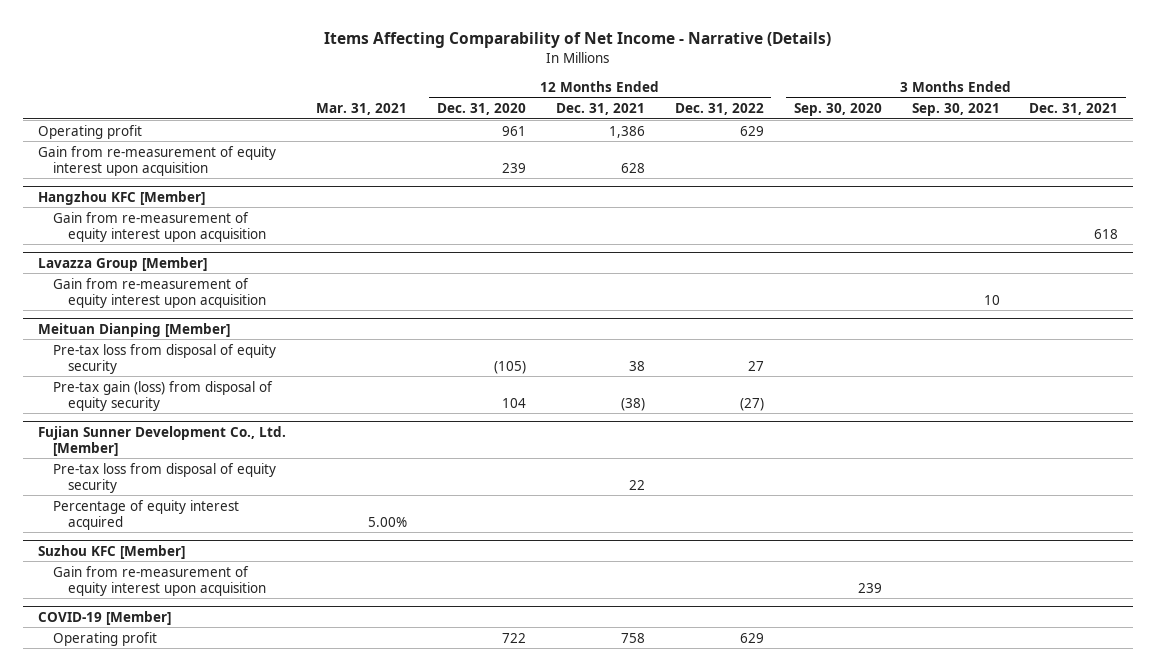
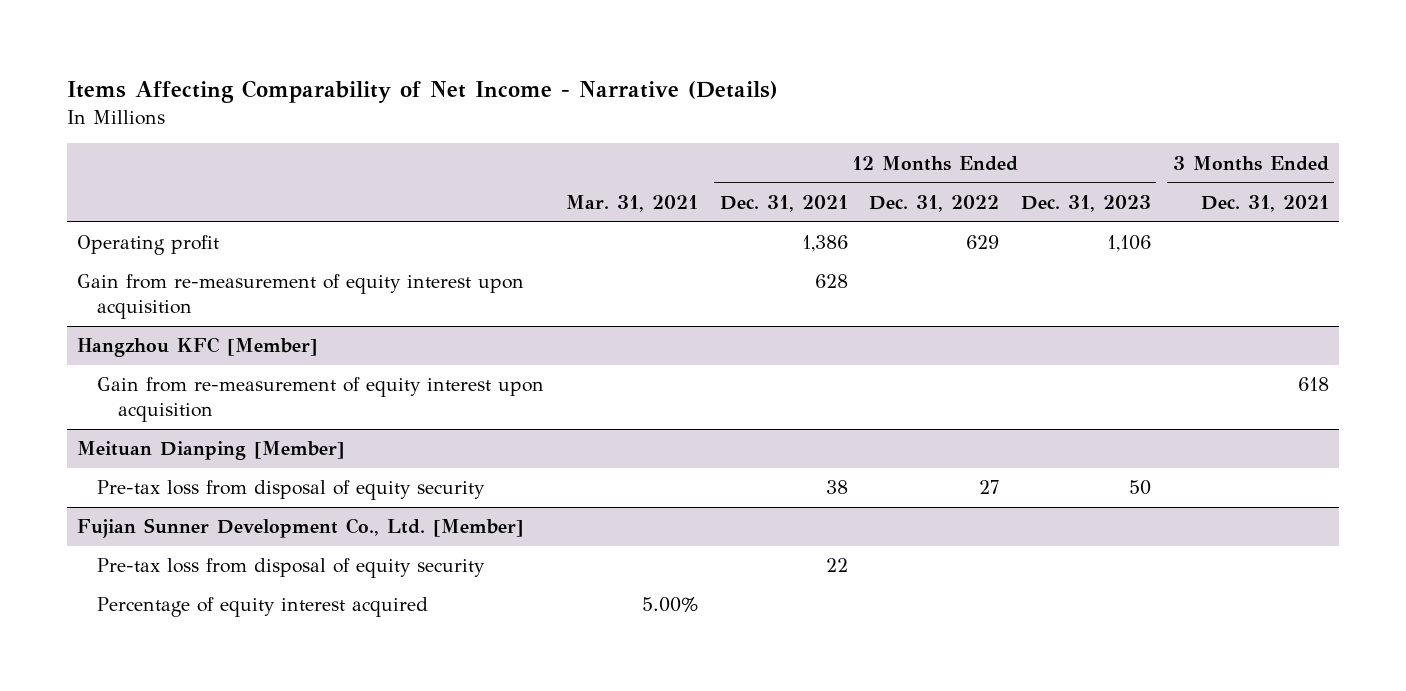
- | Mar. 31, 2021 | 12 Months Ended Dec. 31, 2020 | 12 Months Ended Dec. 31, 2021 | 12 Months Ended Dec. 31, 2022 | 3 Months Ended Sep. 30, 2020 | 3 Months Ended Sep. 30, 2021 | 3 Months Ended Dec. 31, 2021
+ | Mar. 31, 2021 | 12 Months Ended Dec. 31, 2021 | 12 Months Ended Dec. 31, 2022 | 12 Months Ended Dec. 31, 2023 | 3 Months Ended Dec. 31, 2021
- Lavazza Group [Member]
- Gain from re-measurement of equity interest upon acquisition | | | | | | 10 |
@ Meituan Dianping [Member]
- Pre-tax gain (loss) from disposal of equity security | | 104 | (38) | (27) | | |
- Suzhou KFC [Member]
- Gain from re-measurement of equity interest upon acquisition | | | | | 239 | |
- COVID-19 [Member]
- Operating profit | | 722 | 758 | 629 | | |

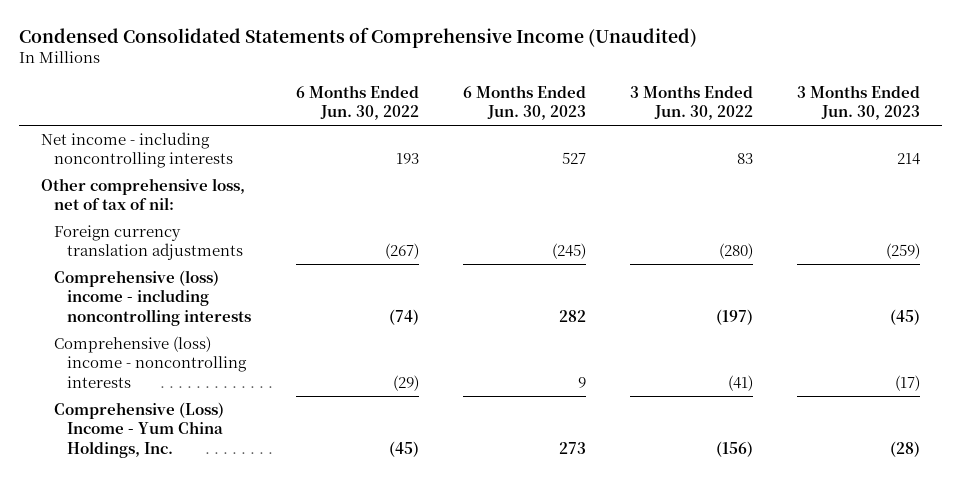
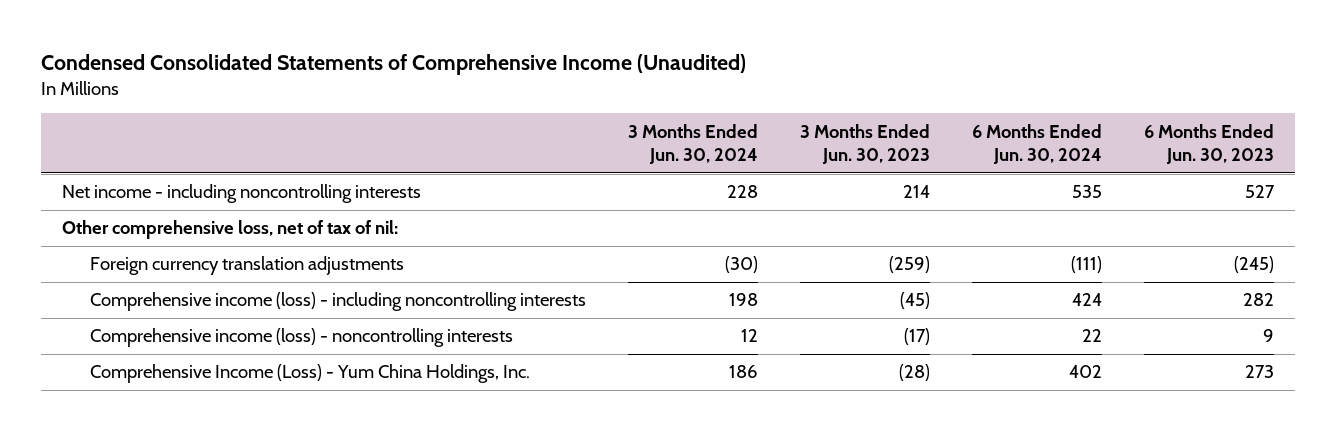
- | 6 Months Ended Jun. 30, 2022 | 6 Months Ended Jun. 30, 2023 | 3 Months Ended Jun. 30, 2022 | 3 Months Ended Jun. 30, 2023
+ | 3 Months Ended Jun. 30, 2024 | 3 Months Ended Jun. 30, 2023 | 6 Months Ended Jun. 30, 2024 | 6 Months Ended Jun. 30, 2023
- Comprehensive (loss) income - including noncontrolling interests | (74) | 282 | (197) | (45)
- Comprehensive (loss) income - noncontrolling interests | (29) | 9 | (41) | (17)
- Comprehensive (Loss) Income - Yum China Holdings, Inc. | (45) | 273 | (156) | (28)
+ Comprehensive income (loss) - including noncontrolling interests | 198 | (45) | 424 | 282
+ Comprehensive income (loss) - noncontrolling interests | 12 | (17) | 22 | 9
+ Comprehensive Income (Loss) - Yum China Holdings, Inc. | 186 | (28) | 402 | 273

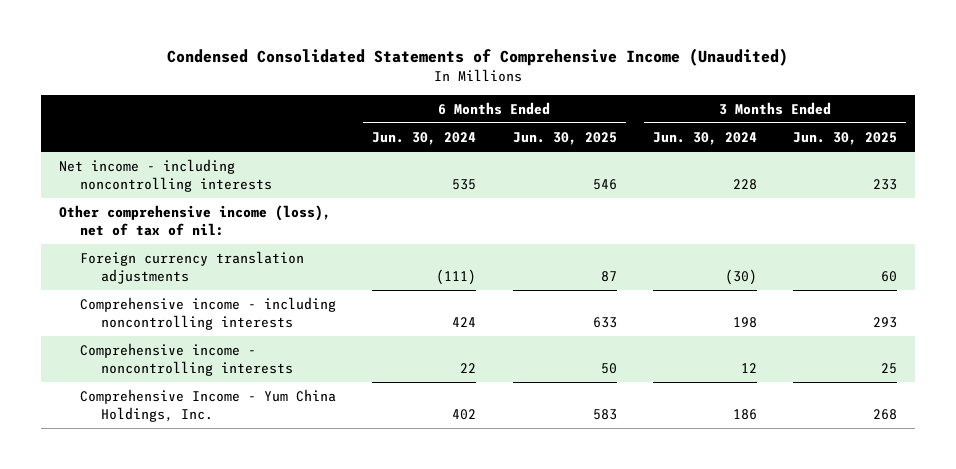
- | 3 Months Ended Jun. 30, 2024 | 3 Months Ended Jun. 30, 2023 | 6 Months Ended Jun. 30, 2024 | 6 Months Ended Jun. 30, 2023
+ | 6 Months Ended Jun. 30, 2024 | 6 Months Ended Jun. 30, 2025 | 3 Months Ended Jun. 30, 2024 | 3 Months Ended Jun. 30, 2025
- Other comprehensive loss, net of tax of nil:
+ Other comprehensive income (loss), net of tax of nil:
- Comprehensive income (loss) - including noncontrolling interests | 198 | (45) | 424 | 282
- Comprehensive income (loss) - noncontrolling interests | 12 | (17) | 22 | 9
- Comprehensive Income (Loss) - Yum China Holdings, Inc. | 186 | (28) | 402 | 273
+ Comprehensive income - including noncontrolling interests | 424 | 633 | 198 | 293
+ Comprehensive income - noncontrolling interests | 22 | 50 | 12 | 25
+ Comprehensive Income - Yum China Holdings, Inc. | 402 | 583 | 186 | 268

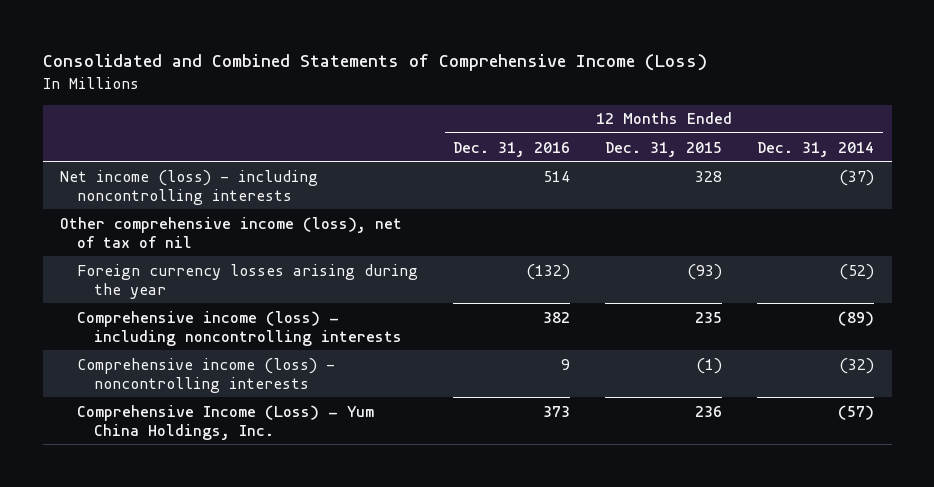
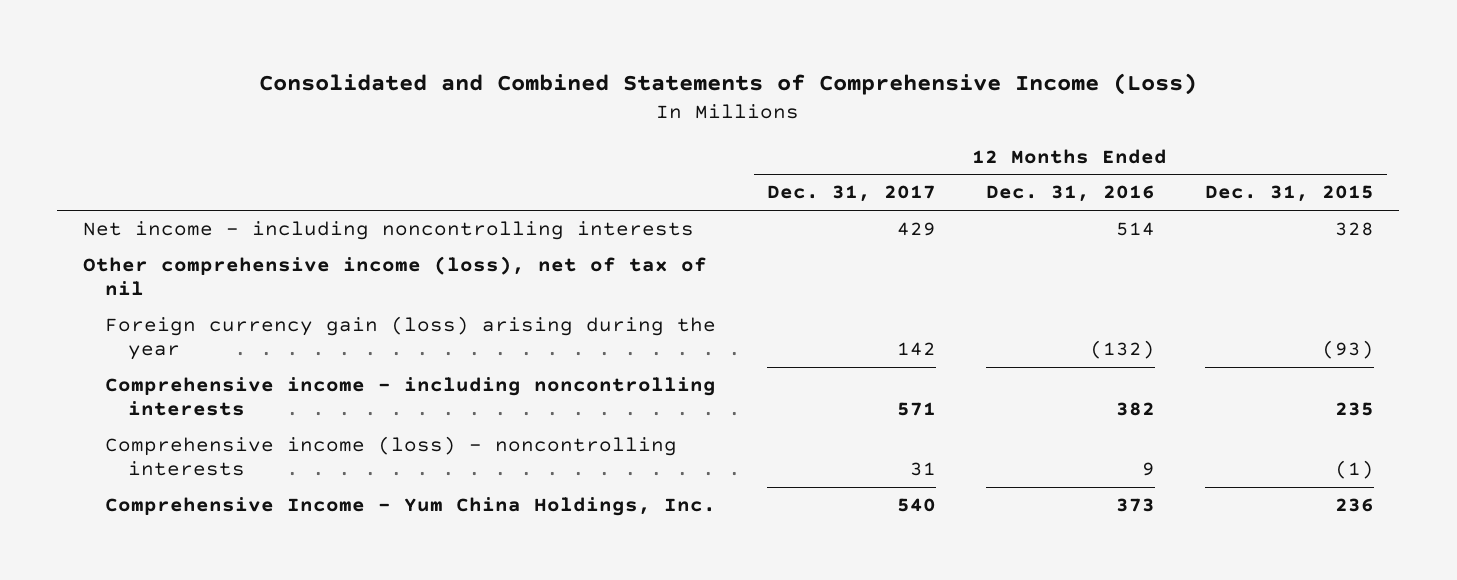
- | 12 Months Ended Dec. 31, 2016 | 12 Months Ended Dec. 31, 2015 | 12 Months Ended Dec. 31, 2014
+ | 12 Months Ended Dec. 31, 2017 | 12 Months Ended Dec. 31, 2016 | 12 Months Ended Dec. 31, 2015
- Net income (loss) - including noncontrolling interests | 514 | 328 | (37)
+ Net income - including noncontrolling interests | 429 | 514 | 328
- Foreign currency losses arising during the year | (132) | (93) | (52)
- Comprehensive income (loss) - including noncontrolling interests | 382 | 235 | (89)
+ Foreign currency gain (loss) arising during the year | 142 | (132) | (93)
+ Comprehensive income - including noncontrolling interests | 571 | 382 | 235
- Comprehensive Income (Loss) - Yum China Holdings, Inc. | 373 | 236 | (57)
+ Comprehensive Income - Yum China Holdings, Inc. | 540 | 373 | 236

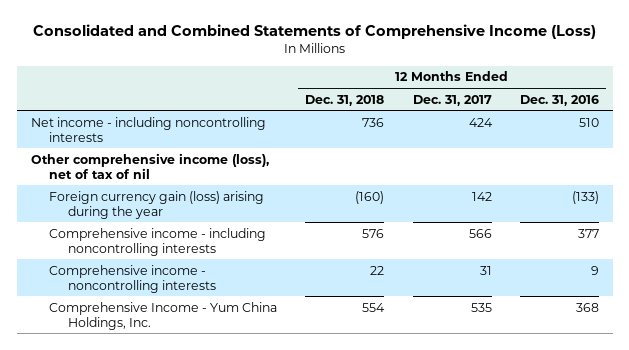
- | 12 Months Ended Dec. 31, 2017 | 12 Months Ended Dec. 31, 2016 | 12 Months Ended Dec. 31, 2015
+ | 12 Months Ended Dec. 31, 2018 | 12 Months Ended Dec. 31, 2017 | 12 Months Ended Dec. 31, 2016
- Net income - including noncontrolling interests | 429 | 514 | 328
+ Net income - including noncontrolling interests | 736 | 424 | 510
- Foreign currency gain (loss) arising during the year | 142 | (132) | (93)
- Comprehensive income - including noncontrolling interests | 571 | 382 | 235
- Comprehensive income (loss) - noncontrolling interests | 31 | 9 | (1)
- Comprehensive Income - Yum China Holdings, Inc. | 540 | 373 | 236
+ Foreign currency gain (loss) arising during the year | (160) | 142 | (133)
+ Comprehensive income - including noncontrolling interests | 576 | 566 | 377
+ Comprehensive income - noncontrolling interests | 22 | 31 | 9
+ Comprehensive Income - Yum China Holdings, Inc. | 554 | 535 | 368

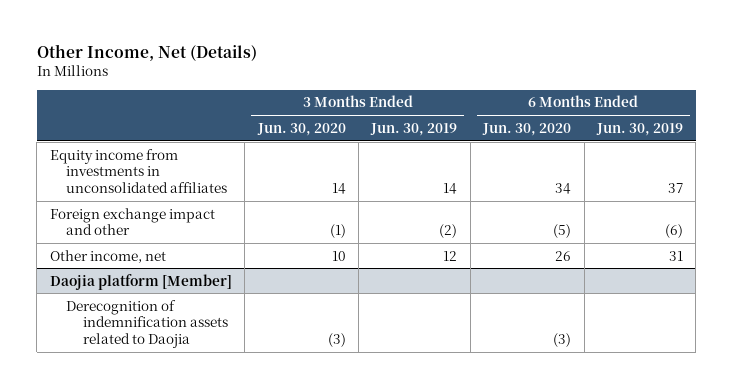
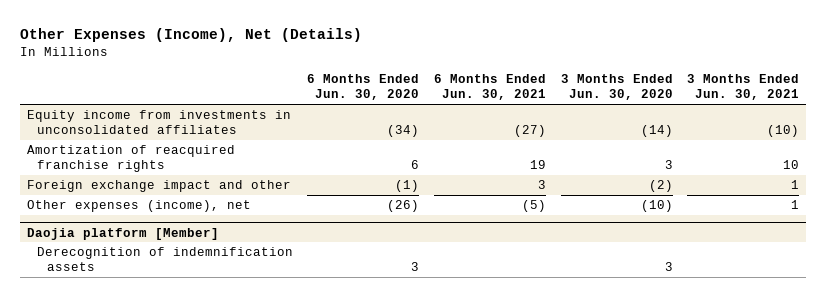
- Other Income, Net (Details)
+ Other Expenses (Income), Net (Details)
- | 3 Months Ended Jun. 30, 2020 | 3 Months Ended Jun. 30, 2019 | 6 Months Ended Jun. 30, 2020 | 6 Months Ended Jun. 30, 2019
+ | 6 Months Ended Jun. 30, 2020 | 6 Months Ended Jun. 30, 2021 | 3 Months Ended Jun. 30, 2020 | 3 Months Ended Jun. 30, 2021
- Equity income from investments in unconsolidated affiliates | 14 | 14 | 34 | 37
- Foreign exchange impact and other | (1) | (2) | (5) | (6)
- Other income, net | 10 | 12 | 26 | 31
+ Equity income from investments in unconsolidated affiliates | (34) | (27) | (14) | (10)
+ Amortization of reacquired franchise rights | 6 | 19 | 3 | 10
+ Foreign exchange impact and other | (1) | 3 | (2) | 1
+ Other expenses (income), net | (26) | (5) | (10) | 1
@ Daojia platform [Member]
- Derecognition of indemnification assets related to Daojia | (3) | | (3) |
+ Derecognition of indemnification assets | 3 | | 3 |

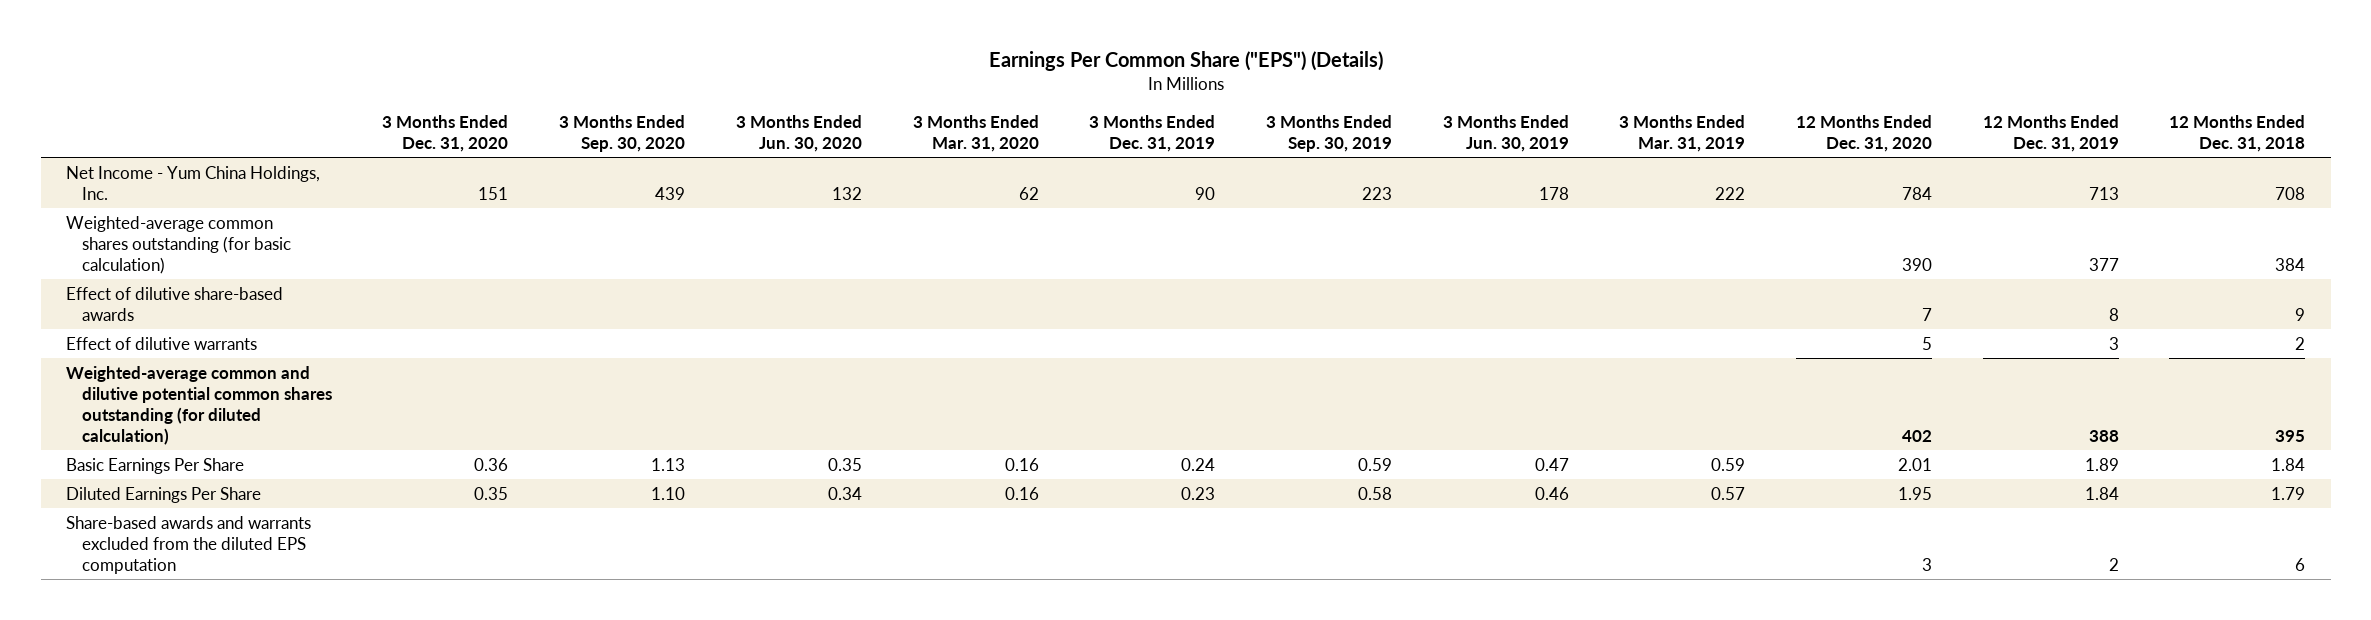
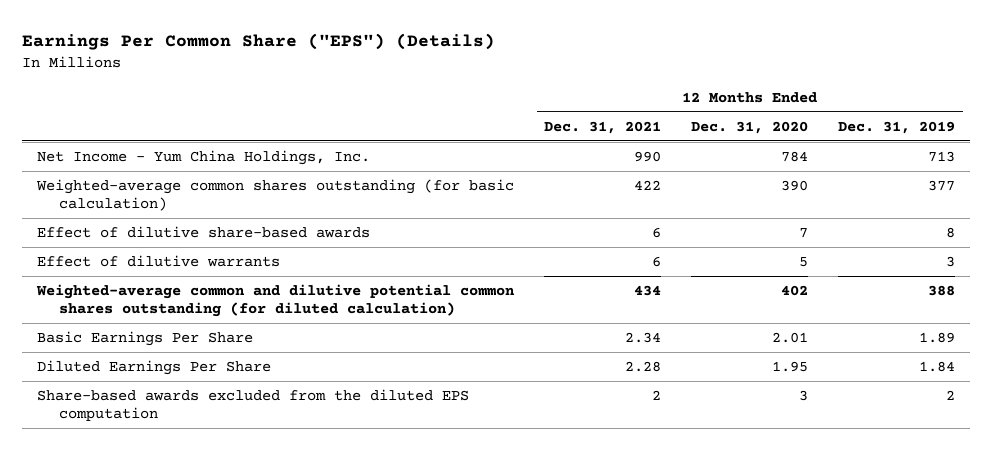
- | 3 Months Ended Dec. 31, 2020 | 3 Months Ended Sep. 30, 2020 | 3 Months Ended Jun. 30, 2020 | 3 Months Ended Mar. 31, 2020 | 3 Months Ended Dec. 31, 2019 | 3 Months Ended Sep. 30, 2019 | 3 Months Ended Jun. 30, 2019 | 3 Months Ended Mar. 31, 2019 | 12 Months Ended Dec. 31, 2020 | 12 Months Ended Dec. 31, 2019 | 12 Months Ended Dec. 31, 2018
+ | 12 Months Ended Dec. 31, 2021 | 12 Months Ended Dec. 31, 2020 | 12 Months Ended Dec. 31, 2019
- Share-based awards and warrants excluded from the diluted EPS computation | | | | | | | | | 3 | 2 | 6
+ Share-based awards excluded from the diluted EPS computation | 2 | 3 | 2

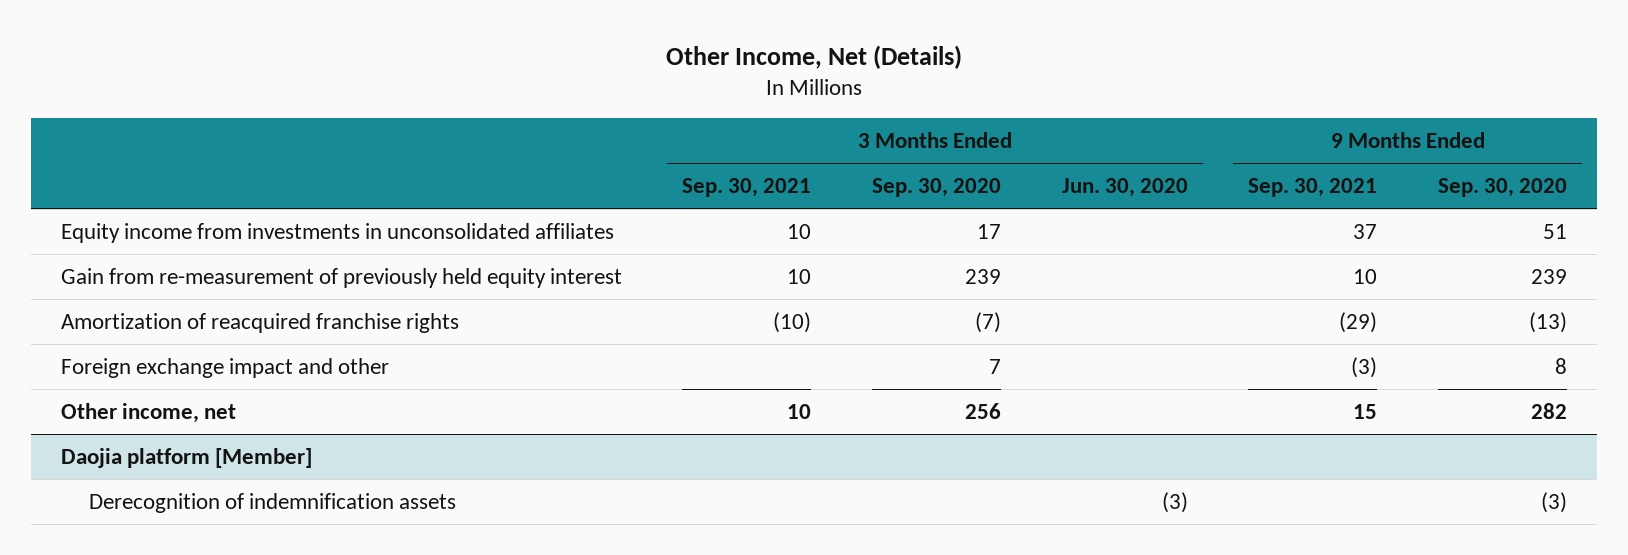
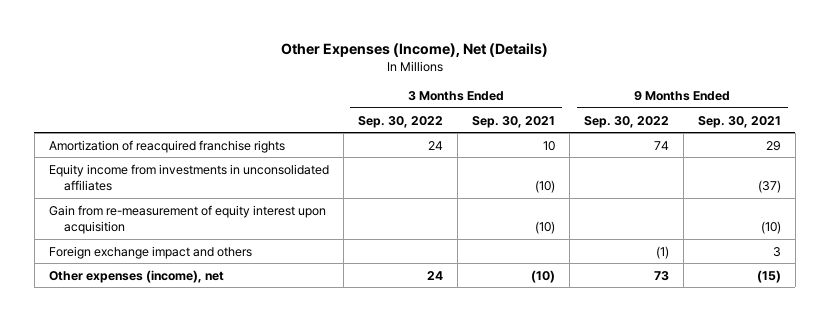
- Other Income, Net (Details)
+ Other Expenses (Income), Net (Details)
- | 3 Months Ended Sep. 30, 2021 | 3 Months Ended Sep. 30, 2020 | 3 Months Ended Jun. 30, 2020 | 9 Months Ended Sep. 30, 2021 | 9 Months Ended Sep. 30, 2020
+ | 3 Months Ended Sep. 30, 2022 | 3 Months Ended Sep. 30, 2021 | 9 Months Ended Sep. 30, 2022 | 9 Months Ended Sep. 30, 2021
- Equity income from investments in unconsolidated affiliates | 10 | 17 | | 37 | 51
- Gain from re-measurement of previously held equity interest | 10 | 239 | | 10 | 239
- Amortization of reacquired franchise rights | (10) | (7) | | (29) | (13)
- Foreign exchange impact and other | | 7 | | (3) | 8
- Other income, net | 10 | 256 | | 15 | 282
- Daojia platform [Member]
- Derecognition of indemnification assets | | | (3) | | (3)
+ Amortization of reacquired franchise rights | 24 | 10 | 74 | 29
+ Equity income from investments in unconsolidated affiliates | | (10) | | (37)
+ Gain from re-measurement of equity interest upon acquisition | | (10) | | (10)
+ Foreign exchange impact and others | | | (1) | 3
+ Other expenses (income), net | 24 | (10) | 73 | (15)

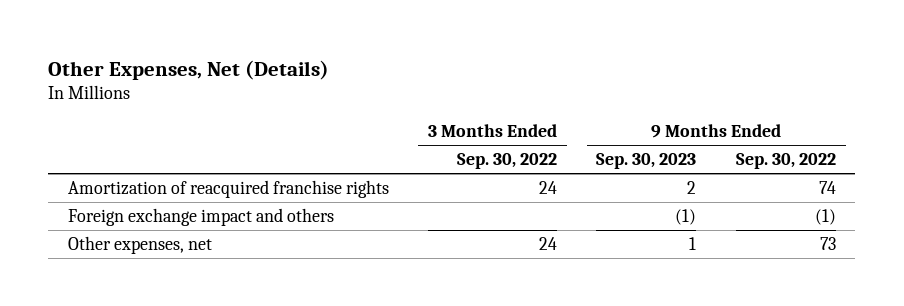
- Other Expenses (Income), Net (Details)
+ Other Expenses, Net (Details)
- | 3 Months Ended Sep. 30, 2022 | 3 Months Ended Sep. 30, 2021 | 9 Months Ended Sep. 30, 2022 | 9 Months Ended Sep. 30, 2021
+ | 3 Months Ended Sep. 30, 2022 | 9 Months Ended Sep. 30, 2023 | 9 Months Ended Sep. 30, 2022
- Equity income from investments in unconsolidated affiliates | | (10) | | (37)
- Gain from re-measurement of equity interest upon acquisition | | (10) | | (10)
- Other expenses (income), net | 24 | (10) | 73 | (15)
+ Other expenses, net | 24 | 1 | 73

